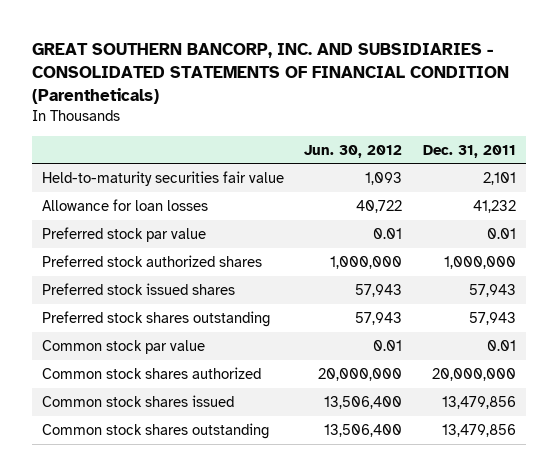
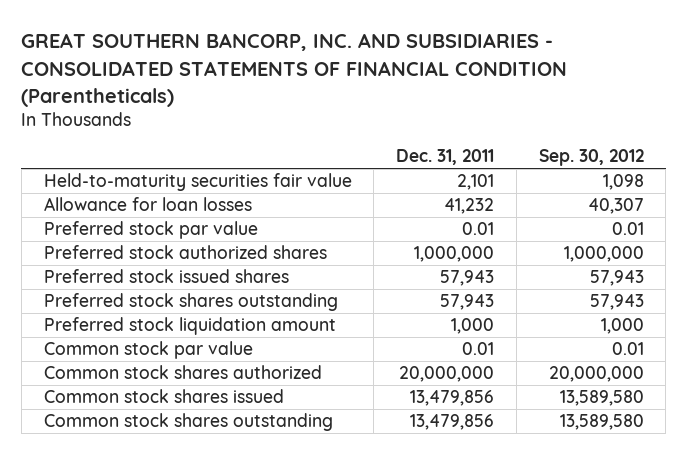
- | Jun. 30, 2012 | Dec. 31, 2011
+ | Dec. 31, 2011 | Sep. 30, 2012
+ Preferred stock liquidation amount | 1,000 | 1,000

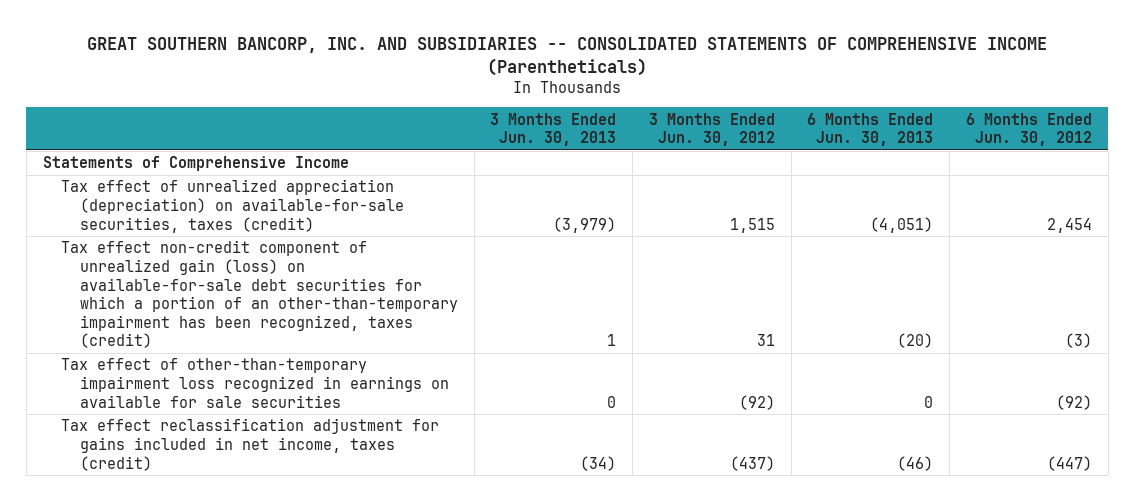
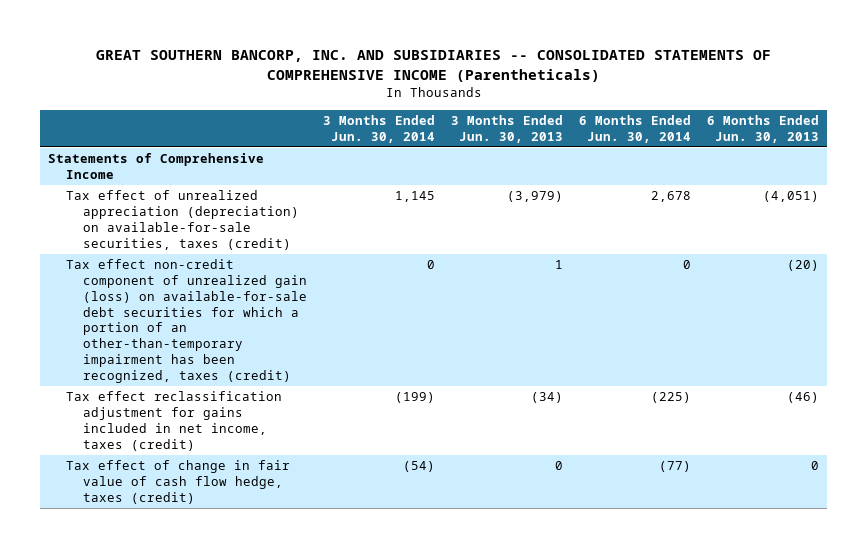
- | 3 Months Ended Jun. 30, 2013 | 3 Months Ended Jun. 30, 2012 | 6 Months Ended Jun. 30, 2013 | 6 Months Ended Jun. 30, 2012
+ | 3 Months Ended Jun. 30, 2014 | 3 Months Ended Jun. 30, 2013 | 6 Months Ended Jun. 30, 2014 | 6 Months Ended Jun. 30, 2013
- Tax effect of other-than-temporary impairment loss recognized in earnings on available for sale securities | 0 | (92) | 0 | (92)
+ Tax effect of change in fair value of cash flow hedge, taxes (credit) | (54) | 0 | (77) | 0

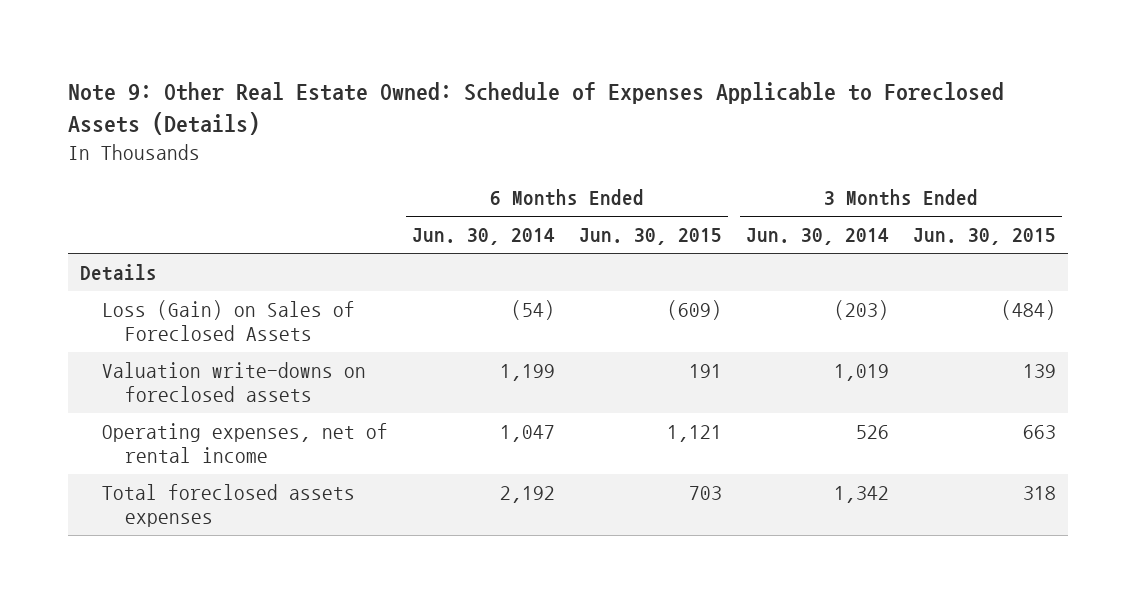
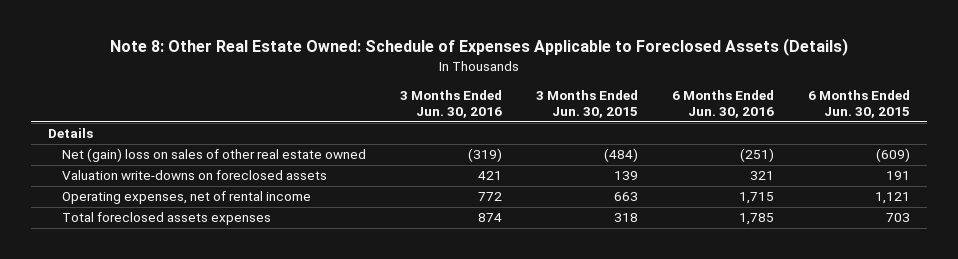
- Note 9: Other Real Estate Owned: Schedule of Expenses Applicable to Foreclosed Assets (Details)
+ Note 8: Other Real Estate Owned: Schedule of Expenses Applicable to Foreclosed Assets (Details)
- | 6 Months Ended Jun. 30, 2014 | 6 Months Ended Jun. 30, 2015 | 3 Months Ended Jun. 30, 2014 | 3 Months Ended Jun. 30, 2015
+ | 3 Months Ended Jun. 30, 2016 | 3 Months Ended Jun. 30, 2015 | 6 Months Ended Jun. 30, 2016 | 6 Months Ended Jun. 30, 2015
- Loss (Gain) on Sales of Foreclosed Assets | (54) | (609) | (203) | (484)
+ Net (gain) loss on sales of other real estate owned | (319) | (484) | (251) | (609)

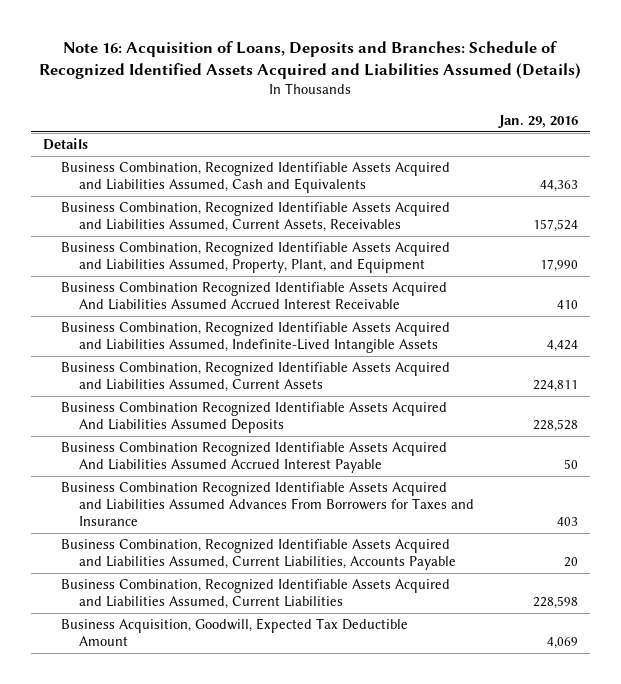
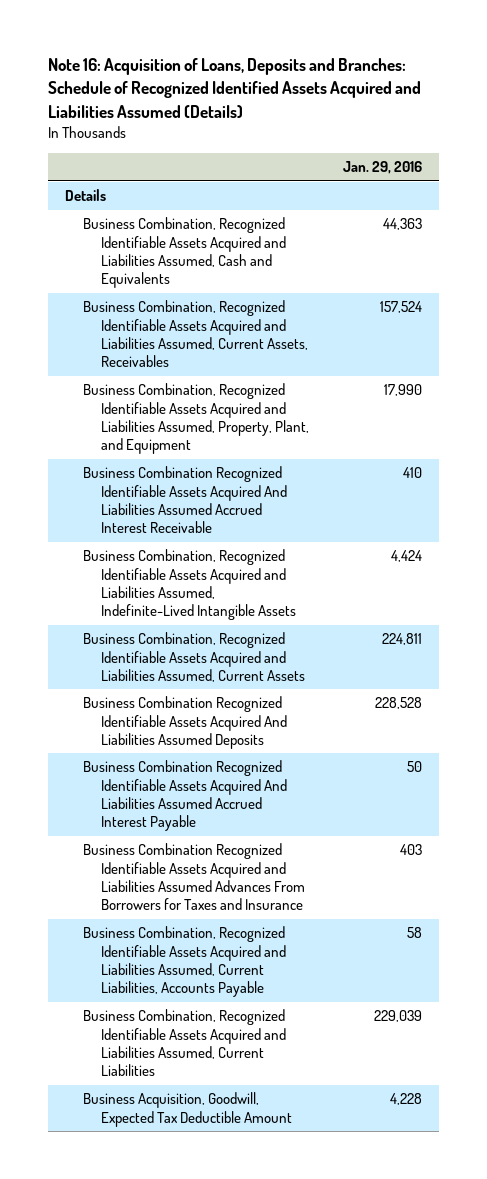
- Business Combination, Recognized Identifiable Assets Acquired and Liabilities Assumed, Current Liabilities, Accounts Payable | 20
- Business Combination, Recognized Identifiable Assets Acquired and Liabilities Assumed, Current Liabilities | 228,598
- Business Acquisition, Goodwill, Expected Tax Deductible Amount | 4,069
+ Business Combination, Recognized Identifiable Assets Acquired and Liabilities Assumed, Current Liabilities, Accounts Payable | 58
+ Business Combination, Recognized Identifiable Assets Acquired and Liabilities Assumed, Current Liabilities | 229,039
+ Business Acquisition, Goodwill, Expected Tax Deductible Amount | 4,228

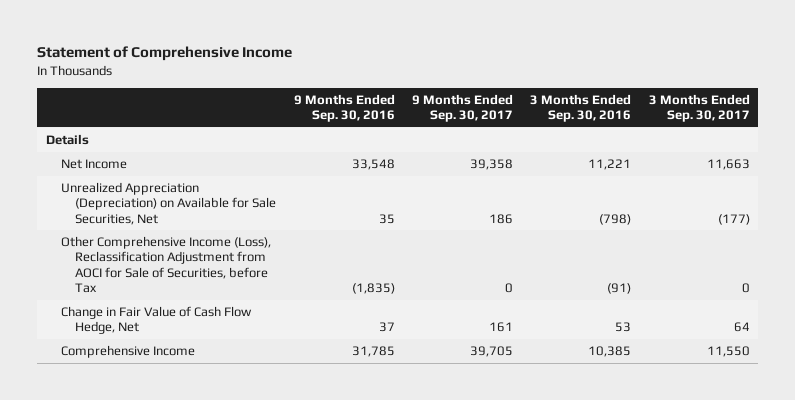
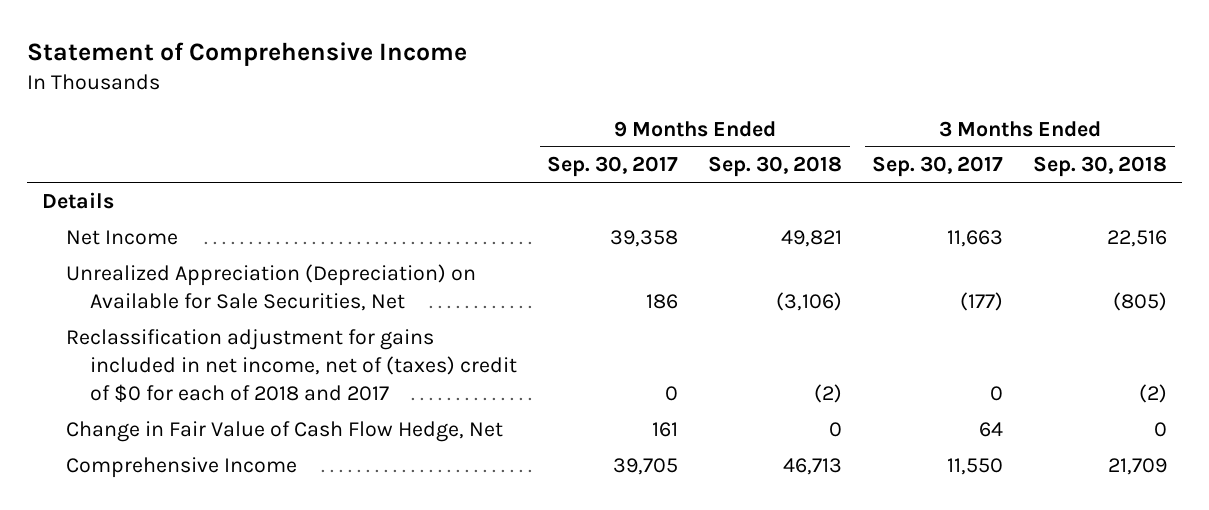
- | 9 Months Ended Sep. 30, 2016 | 9 Months Ended Sep. 30, 2017 | 3 Months Ended Sep. 30, 2016 | 3 Months Ended Sep. 30, 2017
+ | 9 Months Ended Sep. 30, 2017 | 9 Months Ended Sep. 30, 2018 | 3 Months Ended Sep. 30, 2017 | 3 Months Ended Sep. 30, 2018
- Other Comprehensive Income (Loss), Reclassification Adjustment from AOCI for Sale of Securities, before Tax | (1,835) | 0 | (91) | 0
+ Reclassification adjustment for gains included in net income, net of (taxes) credit of $0 for each of 2018 and 2017 | 0 | (2) | 0 | (2)

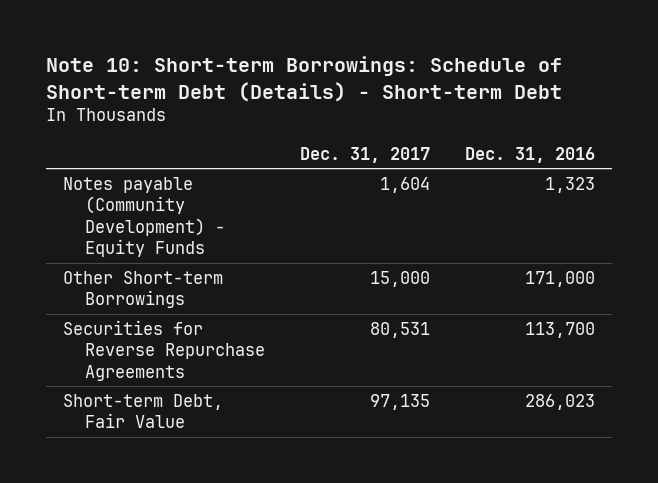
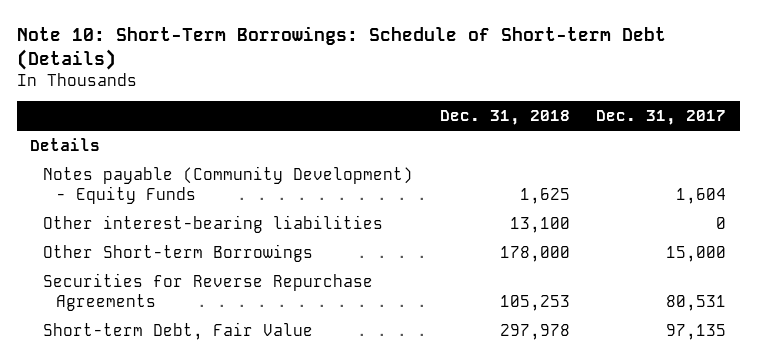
- Note 10: Short-term Borrowings: Schedule of Short-term Debt (Details) - Short-term Debt
+ Note 10: Short-Term Borrowings: Schedule of Short-term Debt (Details)
- | Dec. 31, 2017 | Dec. 31, 2016
+ | Dec. 31, 2018 | Dec. 31, 2017
+ Details
+ Other interest-bearing liabilities | 13,100 | 0

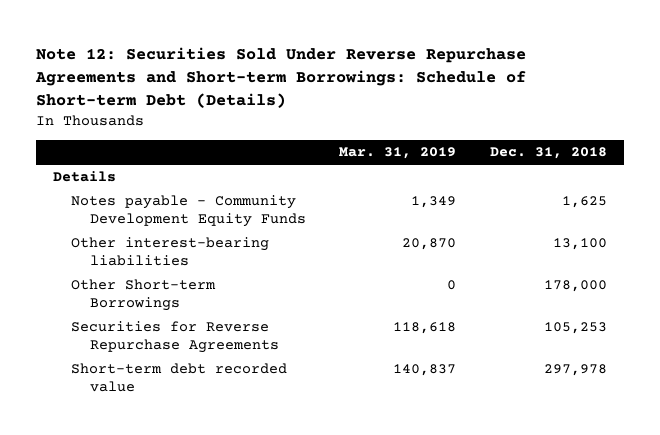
- Note 10: Short-Term Borrowings: Schedule of Short-term Debt (Details)
+ Note 12: Securities Sold Under Reverse Repurchase Agreements and Short-term Borrowings: Schedule of Short-term Debt (Details)
- | Dec. 31, 2018 | Dec. 31, 2017
+ | Mar. 31, 2019 | Dec. 31, 2018
- Notes payable (Community Development) - Equity Funds | 1,625 | 1,604
+ Notes payable - Community Development Equity Funds | 1,349 | 1,625
- Short-term Debt, Fair Value | 297,978 | 97,135
+ Short-term debt recorded value | 140,837 | 297,978

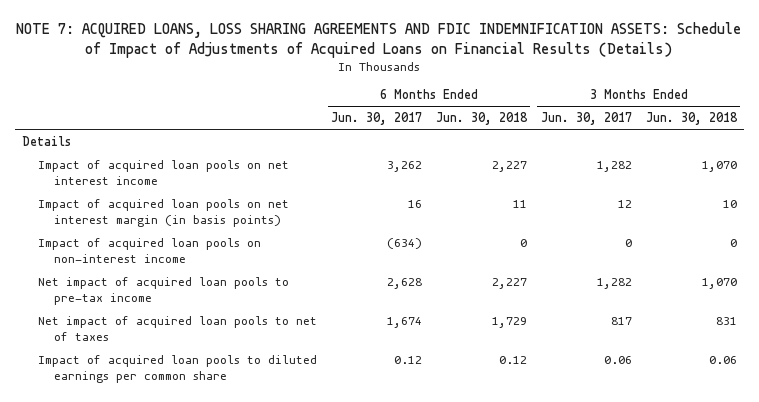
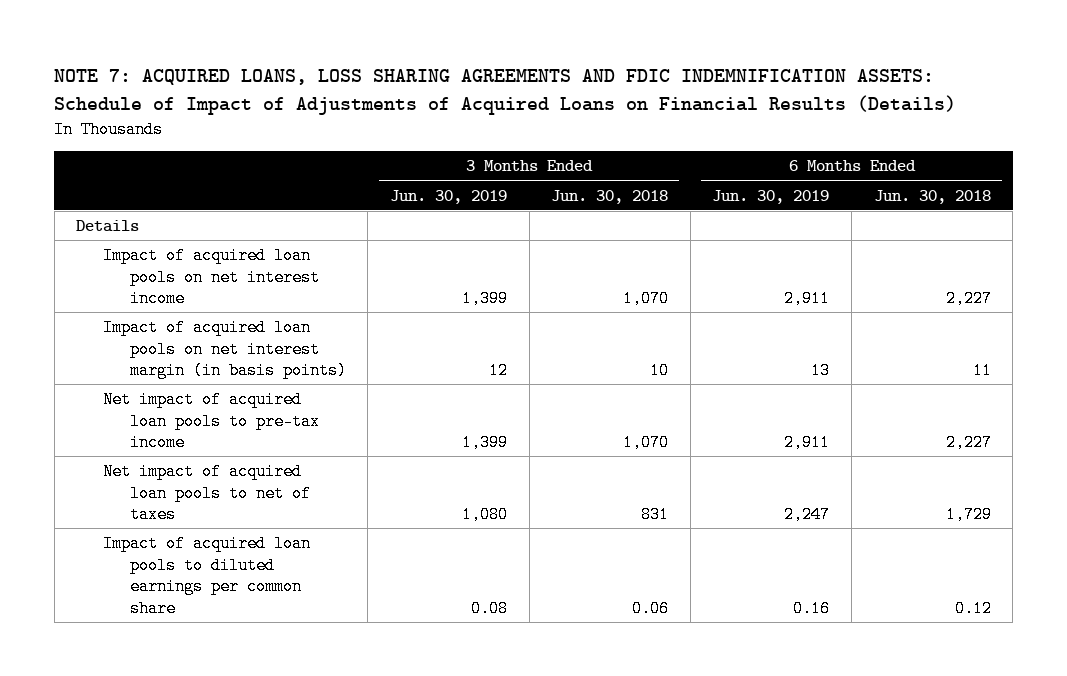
- | 6 Months Ended Jun. 30, 2017 | 6 Months Ended Jun. 30, 2018 | 3 Months Ended Jun. 30, 2017 | 3 Months Ended Jun. 30, 2018
+ | 3 Months Ended Jun. 30, 2019 | 3 Months Ended Jun. 30, 2018 | 6 Months Ended Jun. 30, 2019 | 6 Months Ended Jun. 30, 2018
- Impact of acquired loan pools on non-interest income | (634) | 0 | 0 | 0

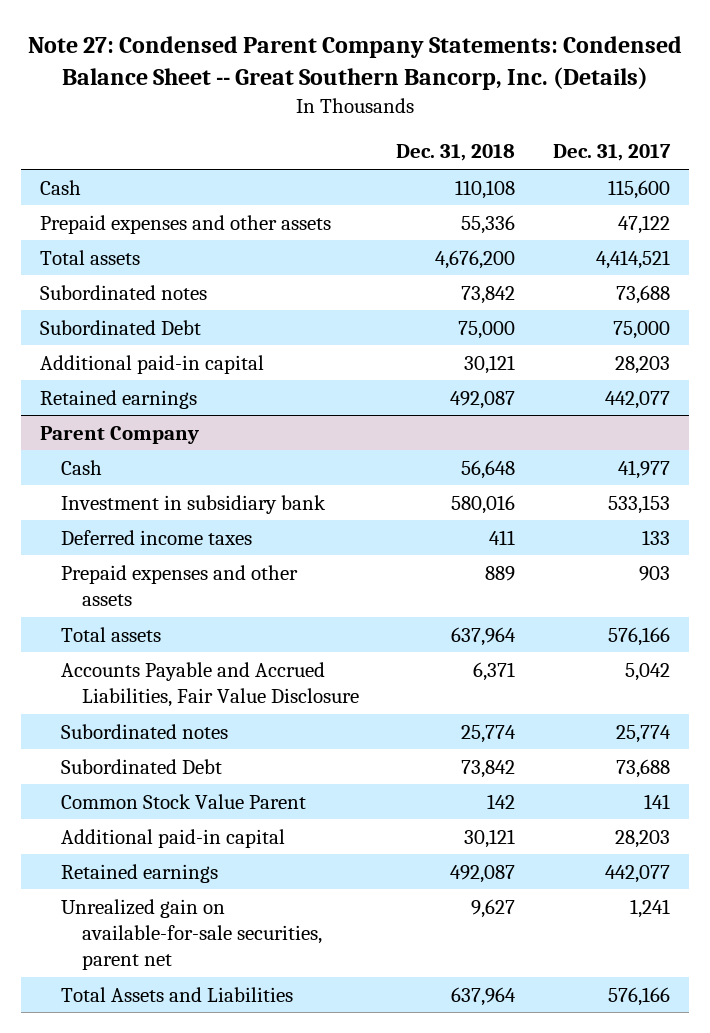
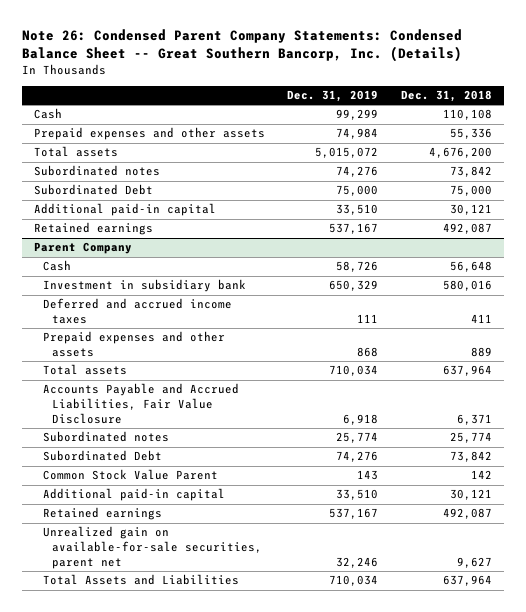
- Note 27: Condensed Parent Company Statements: Condensed Balance Sheet -- Great Southern Bancorp, Inc. (Details)
+ Note 26: Condensed Parent Company Statements: Condensed Balance Sheet -- Great Southern Bancorp, Inc. (Details)
- | Dec. 31, 2018 | Dec. 31, 2017
+ | Dec. 31, 2019 | Dec. 31, 2018
@ Parent Company
- Deferred income taxes | 411 | 133
+ Deferred and accrued income taxes | 111 | 411

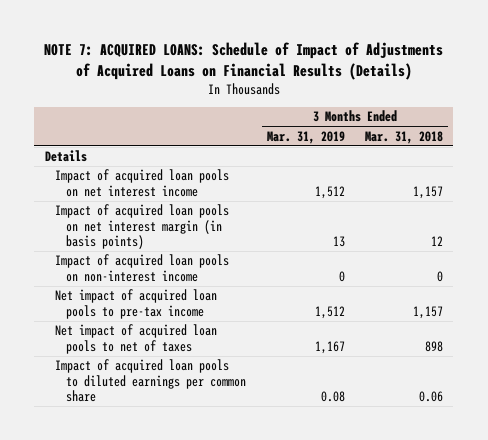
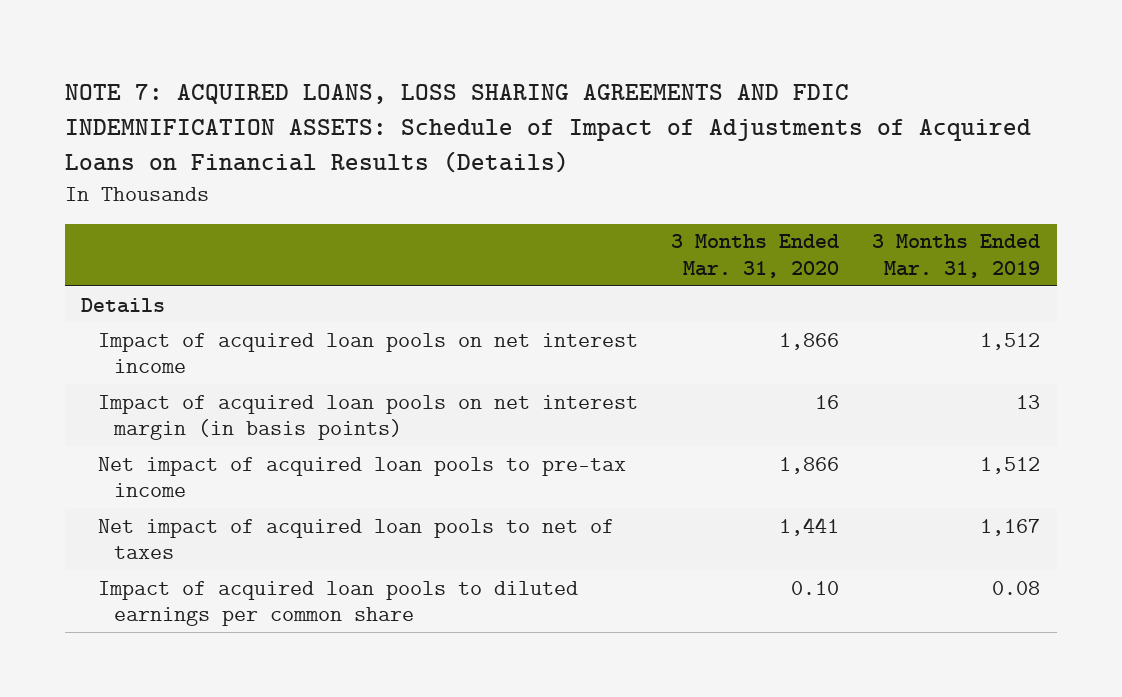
- NOTE 7: ACQUIRED LOANS: Schedule of Impact of Adjustments of Acquired Loans on Financial Results (Details)
+ NOTE 7: ACQUIRED LOANS, LOSS SHARING AGREEMENTS AND FDIC INDEMNIFICATION ASSETS: Schedule of Impact of Adjustments of Acquired Loans on Financial Results (Details)
- | 3 Months Ended Mar. 31, 2019 | 3 Months Ended Mar. 31, 2018
+ | 3 Months Ended Mar. 31, 2020 | 3 Months Ended Mar. 31, 2019
- Impact of acquired loan pools on non-interest income | 0 | 0

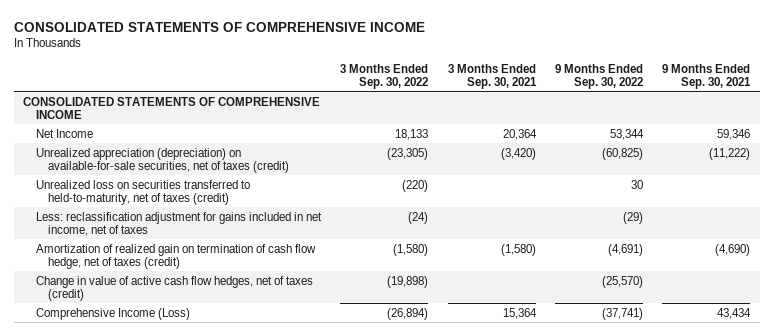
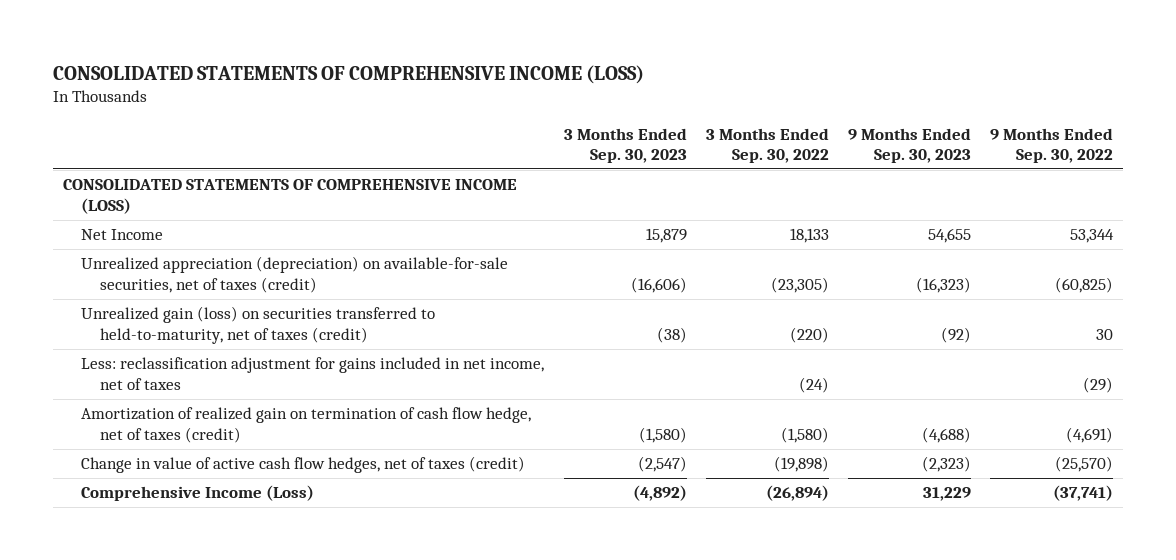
- CONSOLIDATED STATEMENTS OF COMPREHENSIVE INCOME
+ CONSOLIDATED STATEMENTS OF COMPREHENSIVE INCOME (LOSS)
- | 3 Months Ended Sep. 30, 2022 | 3 Months Ended Sep. 30, 2021 | 9 Months Ended Sep. 30, 2022 | 9 Months Ended Sep. 30, 2021
+ | 3 Months Ended Sep. 30, 2023 | 3 Months Ended Sep. 30, 2022 | 9 Months Ended Sep. 30, 2023 | 9 Months Ended Sep. 30, 2022
- CONSOLIDATED STATEMENTS OF COMPREHENSIVE INCOME
+ CONSOLIDATED STATEMENTS OF COMPREHENSIVE INCOME (LOSS)
- Unrealized loss on securities transferred to held-to-maturity, net of taxes (credit) | (220) | | 30 |
+ Unrealized gain (loss) on securities transferred to held-to-maturity, net of taxes (credit) | (38) | (220) | (92) | 30

